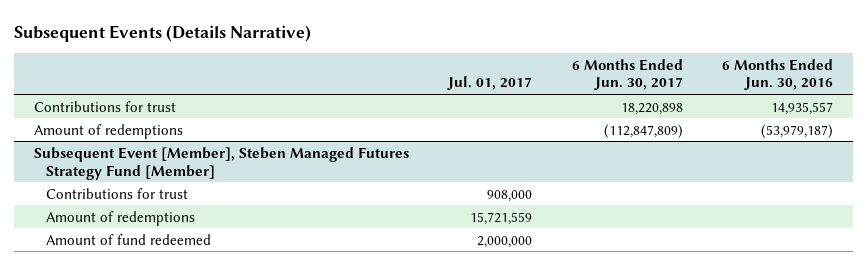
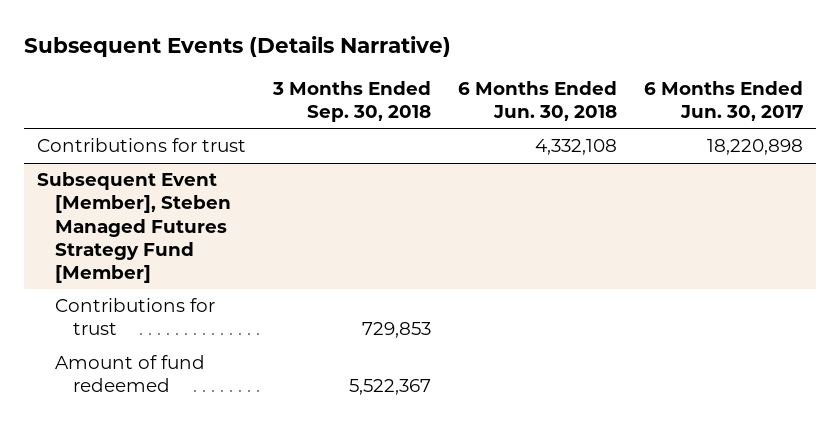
- | Jul. 01, 2017 | 6 Months Ended Jun. 30, 2017 | 6 Months Ended Jun. 30, 2016
+ | 3 Months Ended Sep. 30, 2018 | 6 Months Ended Jun. 30, 2018 | 6 Months Ended Jun. 30, 2017
- Amount of redemptions | | (112,847,809) | (53,979,187)
@ Subsequent Event [Member], Steben Managed Futures Strategy Fund [Member]
- Amount of redemptions | 15,721,559 | |

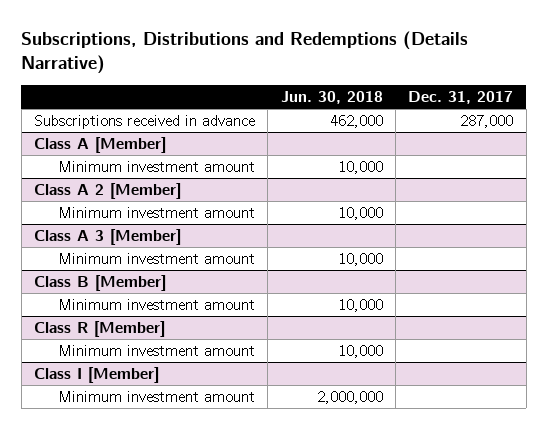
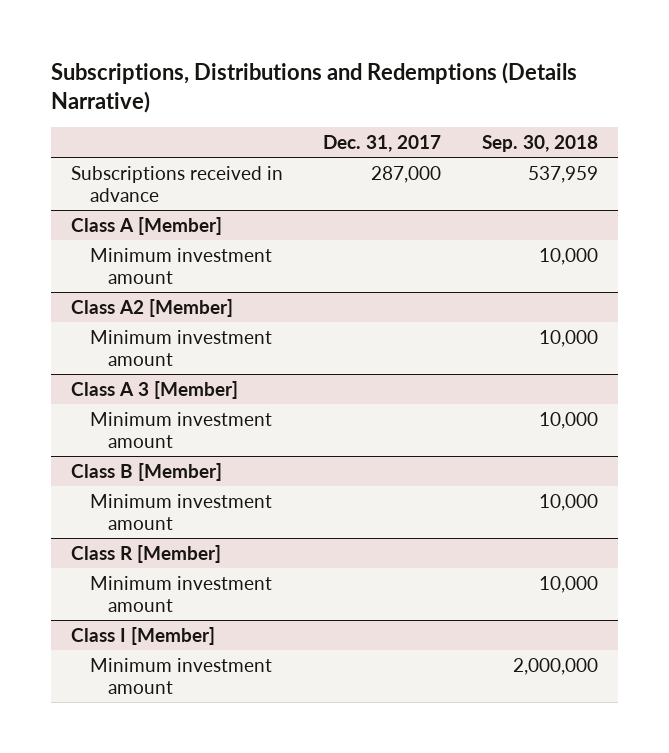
- | Jun. 30, 2018 | Dec. 31, 2017
+ | Dec. 31, 2017 | Sep. 30, 2018
- Class A 2 [Member]
+ Class A2 [Member]

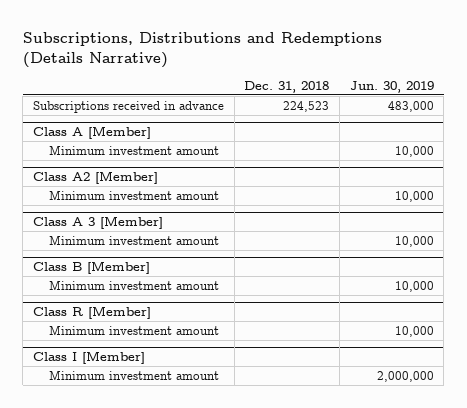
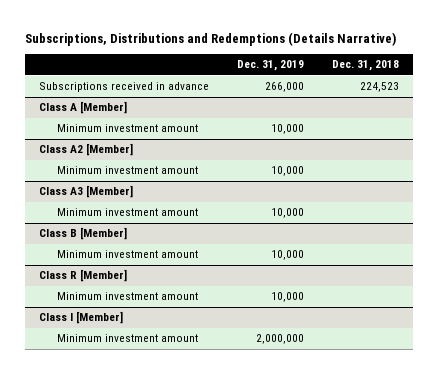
- | Dec. 31, 2018 | Jun. 30, 2019
+ | Dec. 31, 2019 | Dec. 31, 2018
- Class A 3 [Member]
+ Class A3 [Member]

